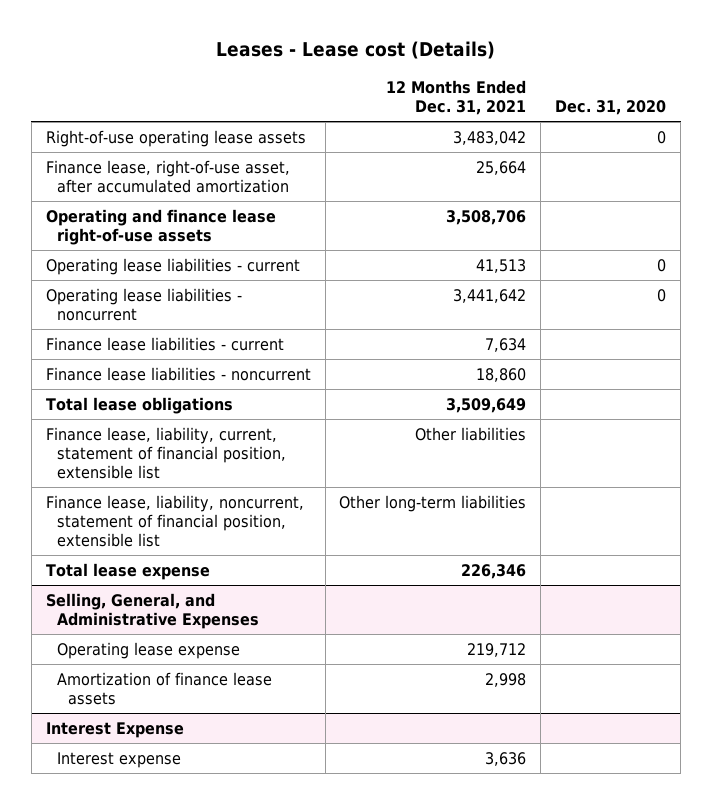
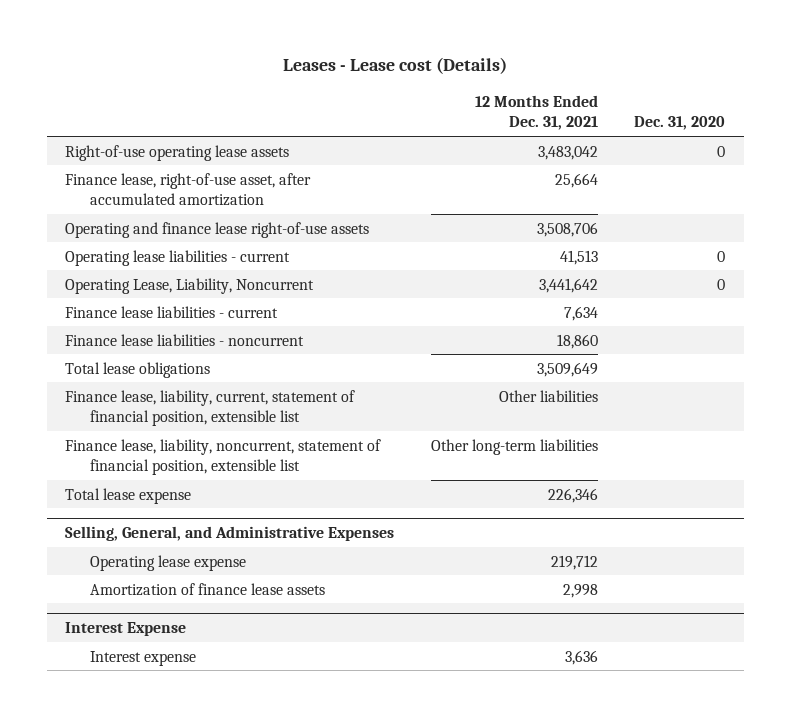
- Operating lease liabilities - noncurrent | 3,441,642 | 0
+ Operating Lease, Liability, Noncurrent | 3,441,642 | 0

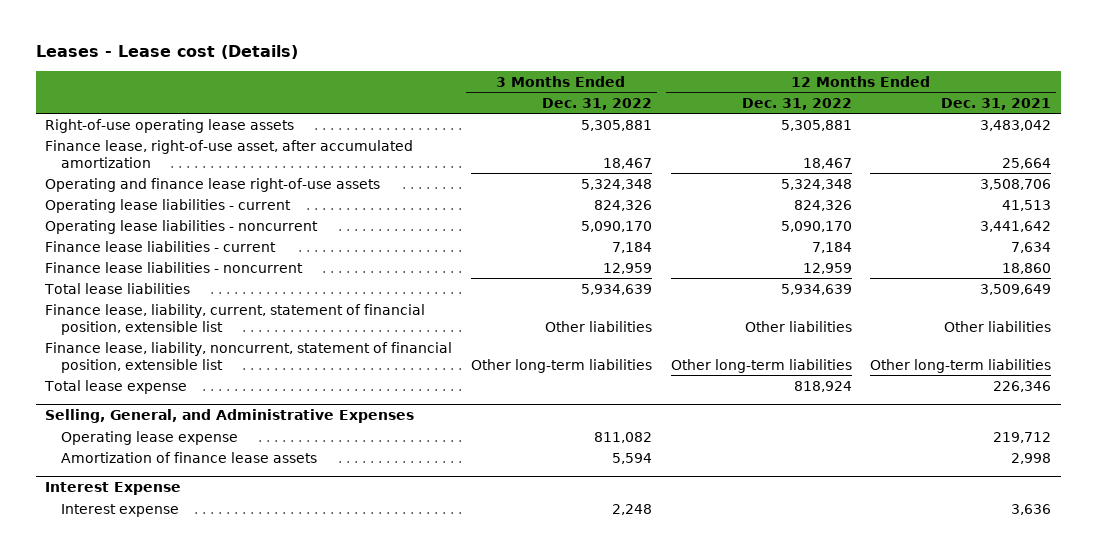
- | 12 Months Ended Dec. 31, 2021 | Dec. 31, 2020
+ | 3 Months Ended Dec. 31, 2022 | 12 Months Ended Dec. 31, 2022 | 12 Months Ended Dec. 31, 2021
- Operating Lease, Liability, Noncurrent | 3,441,642 | 0
+ Operating lease liabilities - noncurrent | 5,090,170 | 5,090,170 | 3,441,642
- Total lease obligations | 3,509,649 |
+ Total lease liabilities | 5,934,639 | 5,934,639 | 3,509,649

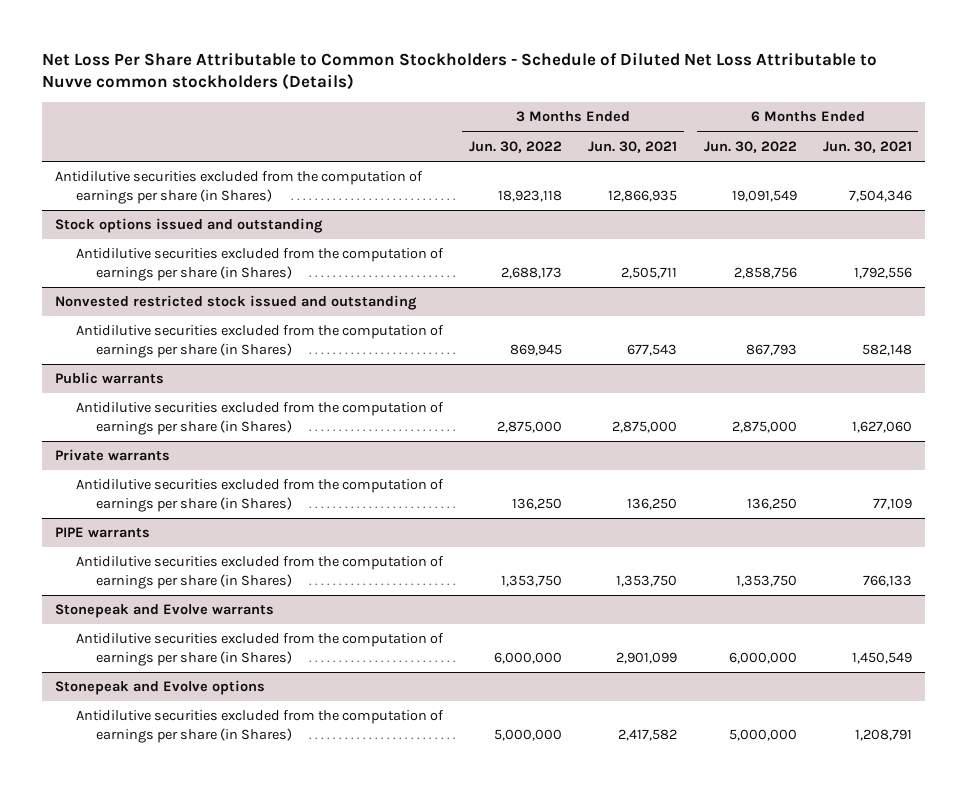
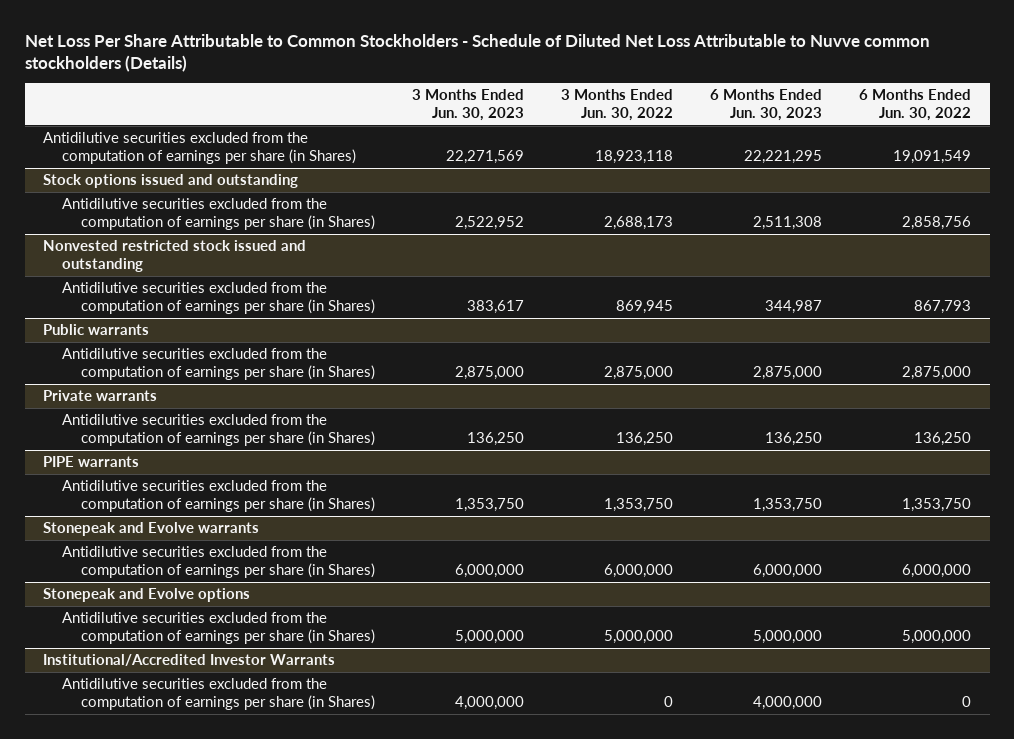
- | 3 Months Ended Jun. 30, 2022 | 3 Months Ended Jun. 30, 2021 | 6 Months Ended Jun. 30, 2022 | 6 Months Ended Jun. 30, 2021
+ | 3 Months Ended Jun. 30, 2023 | 3 Months Ended Jun. 30, 2022 | 6 Months Ended Jun. 30, 2023 | 6 Months Ended Jun. 30, 2022
+ Institutional/Accredited Investor Warrants
+ Antidilutive securities excluded from the computation of earnings per share (in Shares) | 4,000,000 | 0 | 4,000,000 | 0

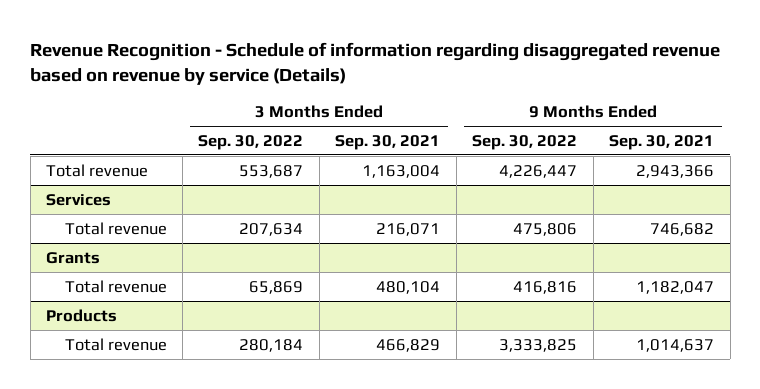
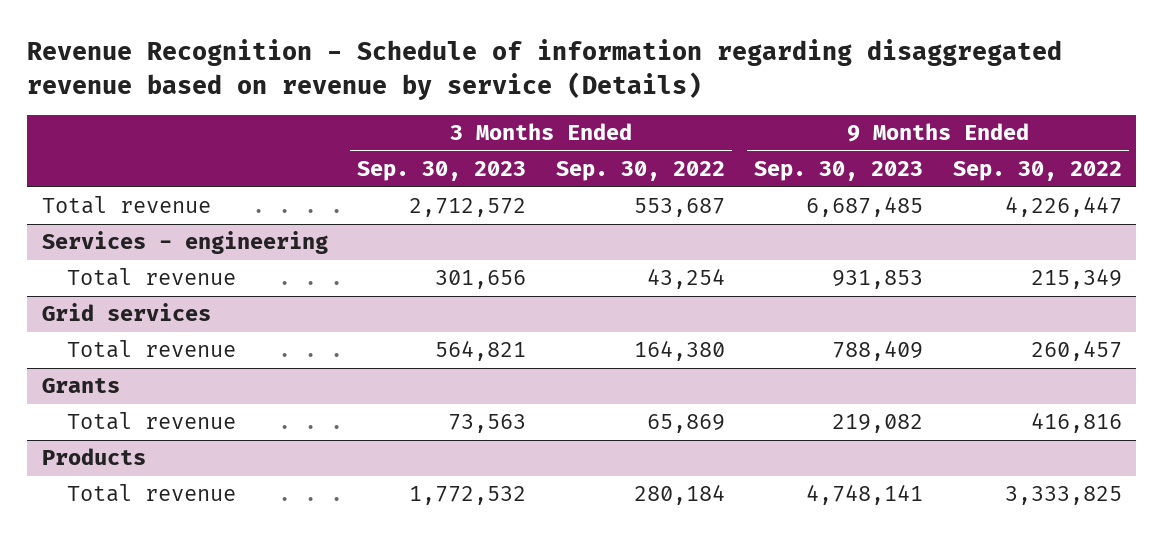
- | 3 Months Ended Sep. 30, 2022 | 3 Months Ended Sep. 30, 2021 | 9 Months Ended Sep. 30, 2022 | 9 Months Ended Sep. 30, 2021
+ | 3 Months Ended Sep. 30, 2023 | 3 Months Ended Sep. 30, 2022 | 9 Months Ended Sep. 30, 2023 | 9 Months Ended Sep. 30, 2022
- Services
- Total revenue | 207,634 | 216,071 | 475,806 | 746,682
+ Services - engineering
+ Total revenue | 301,656 | 43,254 | 931,853 | 215,349
+ Grid services
+ Total revenue | 564,821 | 164,380 | 788,409 | 260,457

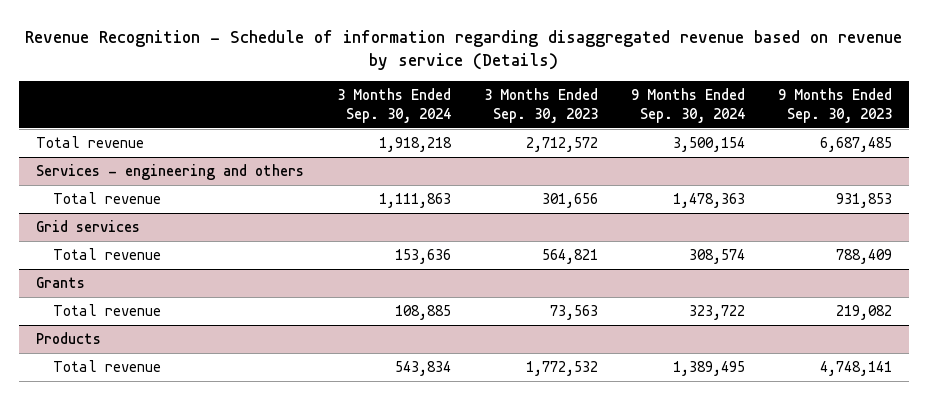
- | 3 Months Ended Sep. 30, 2023 | 3 Months Ended Sep. 30, 2022 | 9 Months Ended Sep. 30, 2023 | 9 Months Ended Sep. 30, 2022
+ | 3 Months Ended Sep. 30, 2024 | 3 Months Ended Sep. 30, 2023 | 9 Months Ended Sep. 30, 2024 | 9 Months Ended Sep. 30, 2023
- Services - engineering
+ Services - engineering and others

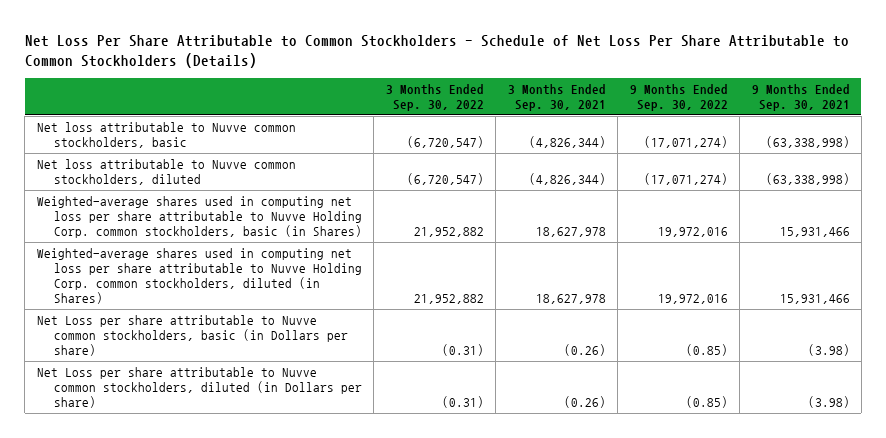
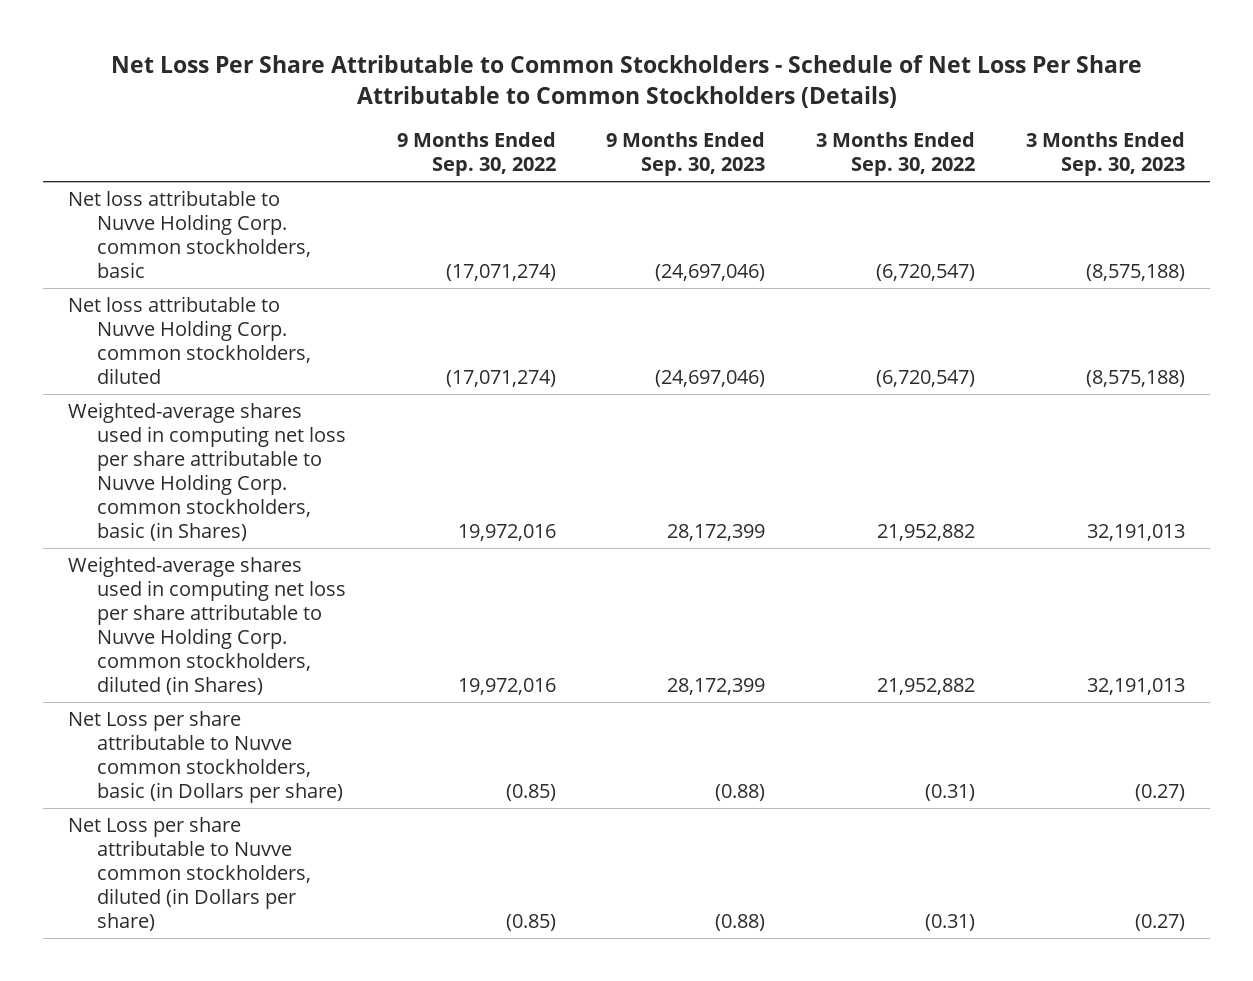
- | 3 Months Ended Sep. 30, 2022 | 3 Months Ended Sep. 30, 2021 | 9 Months Ended Sep. 30, 2022 | 9 Months Ended Sep. 30, 2021
+ | 9 Months Ended Sep. 30, 2022 | 9 Months Ended Sep. 30, 2023 | 3 Months Ended Sep. 30, 2022 | 3 Months Ended Sep. 30, 2023
- Net loss attributable to Nuvve common stockholders, basic | (6,720,547) | (4,826,344) | (17,071,274) | (63,338,998)
- Net loss attributable to Nuvve common stockholders, diluted | (6,720,547) | (4,826,344) | (17,071,274) | (63,338,998)
+ Net loss attributable to Nuvve Holding Corp. common stockholders, basic | (17,071,274) | (24,697,046) | (6,720,547) | (8,575,188)
+ Net loss attributable to Nuvve Holding Corp. common stockholders, diluted | (17,071,274) | (24,697,046) | (6,720,547) | (8,575,188)

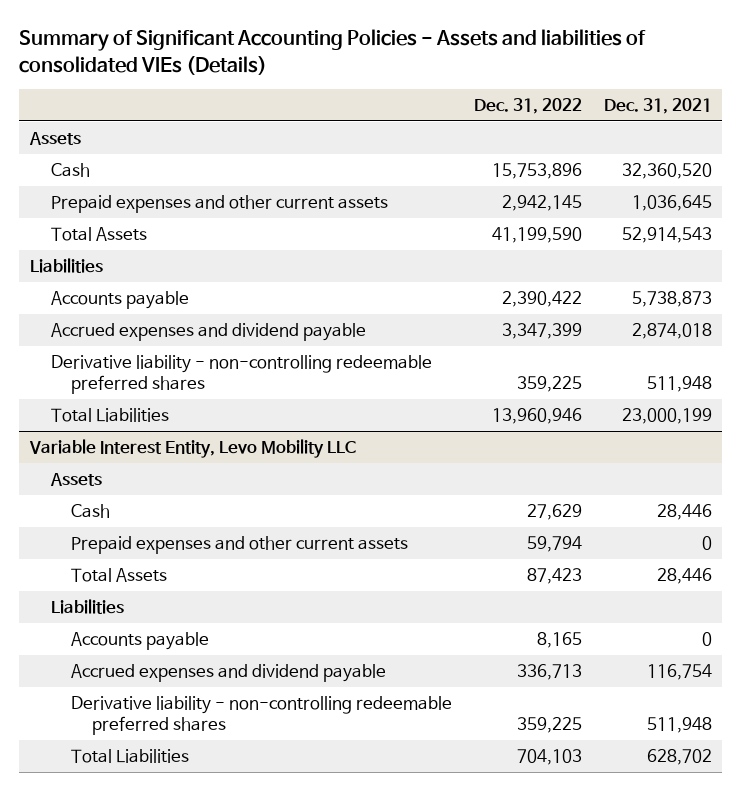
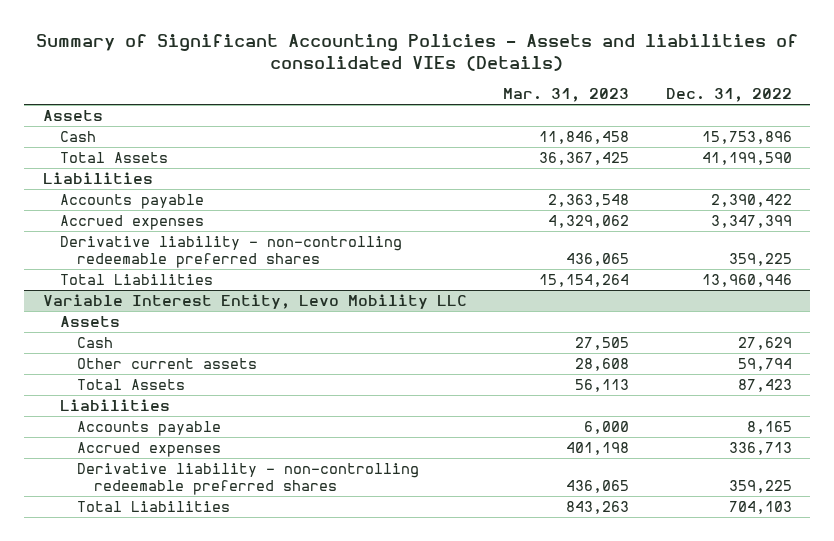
- | Dec. 31, 2022 | Dec. 31, 2021
+ | Mar. 31, 2023 | Dec. 31, 2022
- Prepaid expenses and other current assets | 2,942,145 | 1,036,645
- Accrued expenses and dividend payable | 3,347,399 | 2,874,018
+ Accrued expenses | 4,329,062 | 3,347,399
@ Variable Interest Entity, Levo Mobility LLC
- Prepaid expenses and other current assets | 59,794 | 0
+ Other current assets | 28,608 | 59,794
- Accrued expenses and dividend payable | 336,713 | 116,754
+ Accrued expenses | 401,198 | 336,713

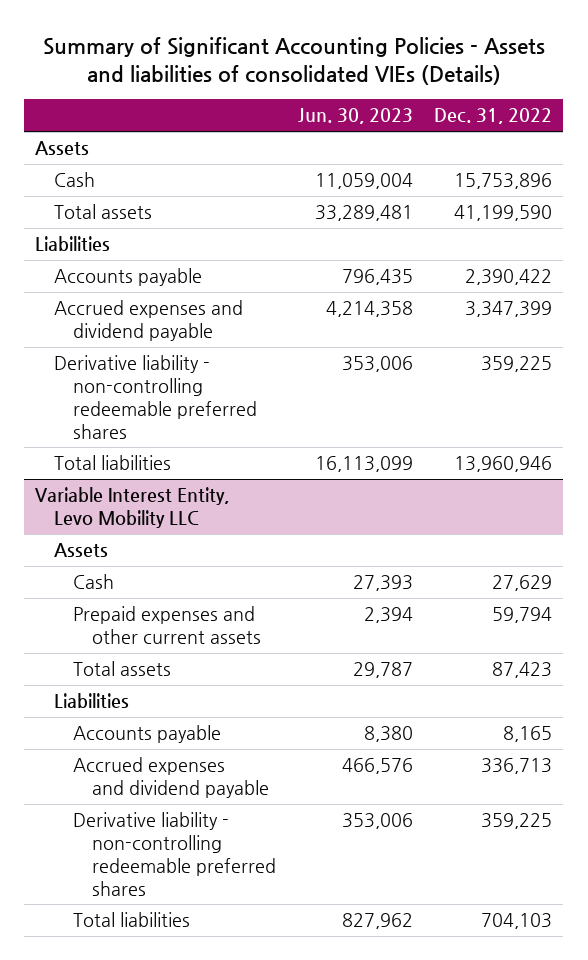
- | Mar. 31, 2023 | Dec. 31, 2022
+ | Jun. 30, 2023 | Dec. 31, 2022
- Total Assets | 36,367,425 | 41,199,590
+ Total assets | 33,289,481 | 41,199,590
- Accrued expenses | 4,329,062 | 3,347,399
+ Accrued expenses and dividend payable | 4,214,358 | 3,347,399
- Total Liabilities | 15,154,264 | 13,960,946
+ Total liabilities | 16,113,099 | 13,960,946
@ Variable Interest Entity, Levo Mobility LLC
- Other current assets | 28,608 | 59,794
- Total Assets | 56,113 | 87,423
+ Prepaid expenses and other current assets | 2,394 | 59,794
+ Total assets | 29,787 | 87,423
- Accrued expenses | 401,198 | 336,713
+ Accrued expenses and dividend payable | 466,576 | 336,713
- Total Liabilities | 843,263 | 704,103
+ Total liabilities | 827,962 | 704,103

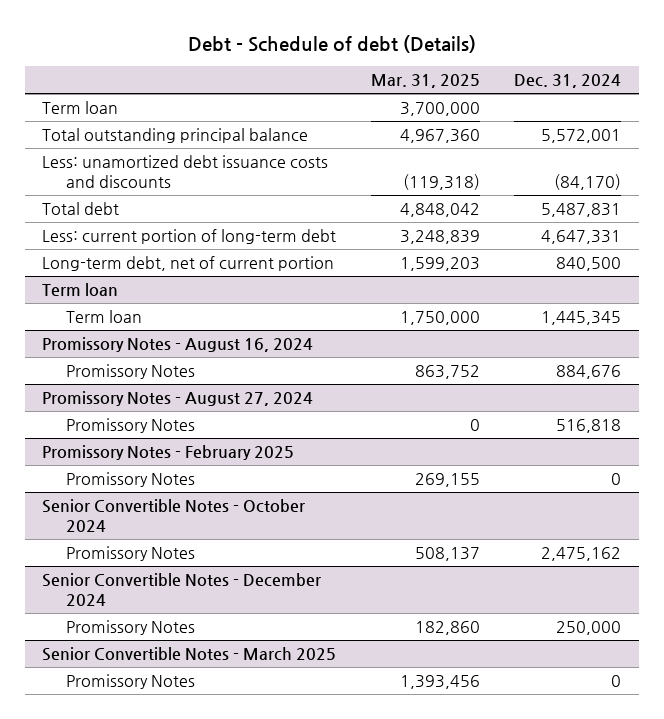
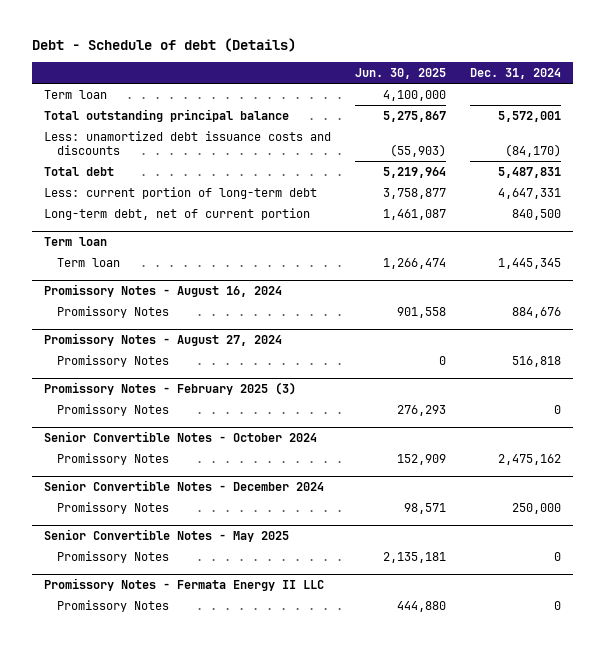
- | Mar. 31, 2025 | Dec. 31, 2024
+ | Jun. 30, 2025 | Dec. 31, 2024
- Promissory Notes - February 2025
+ Promissory Notes - February 2025 (3)
- Senior Convertible Notes - March 2025
+ Senior Convertible Notes - May 2025
+ Promissory Notes - Fermata Energy II LLC
+ Promissory Notes | 444,880 | 0

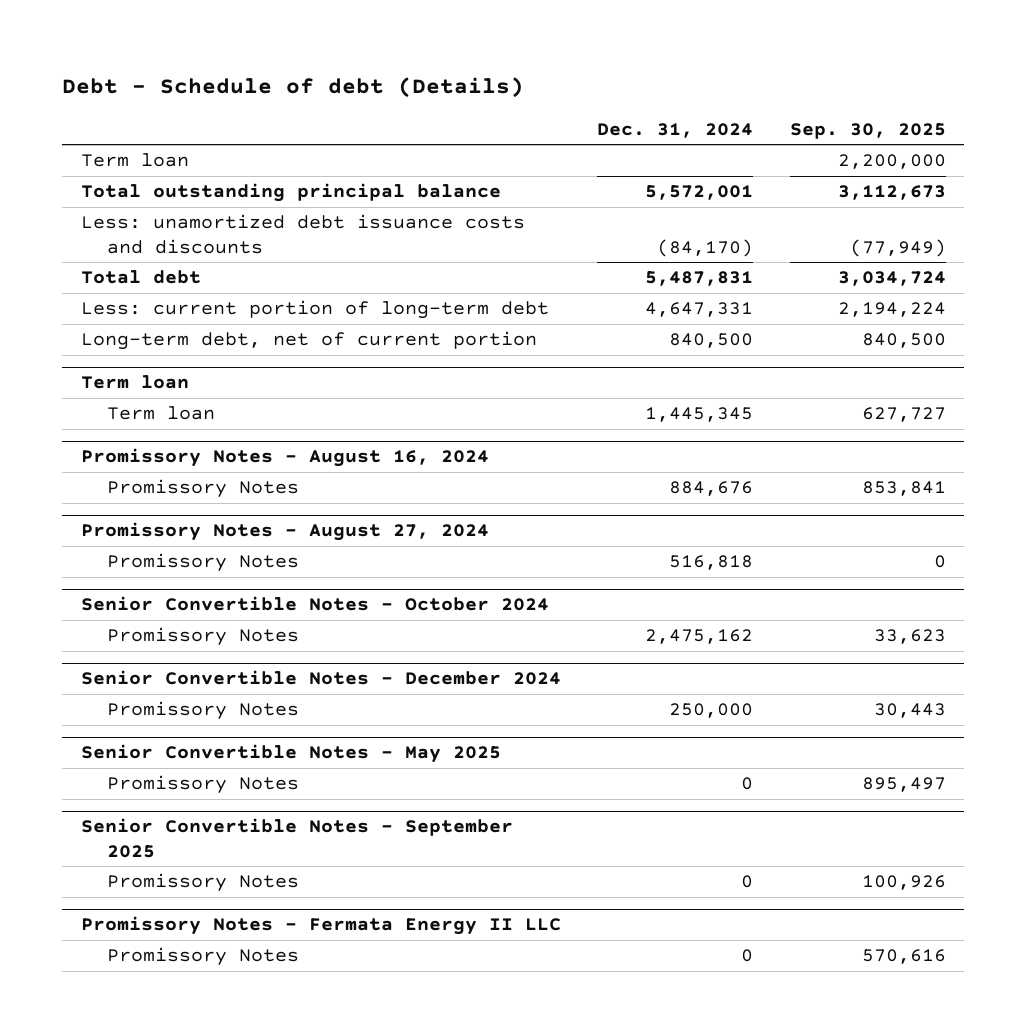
- | Jun. 30, 2025 | Dec. 31, 2024
+ | Dec. 31, 2024 | Sep. 30, 2025
- Promissory Notes - February 2025 (3)
- Promissory Notes | 276,293 | 0
+ Senior Convertible Notes - September 2025
+ Promissory Notes | 0 | 100,926

